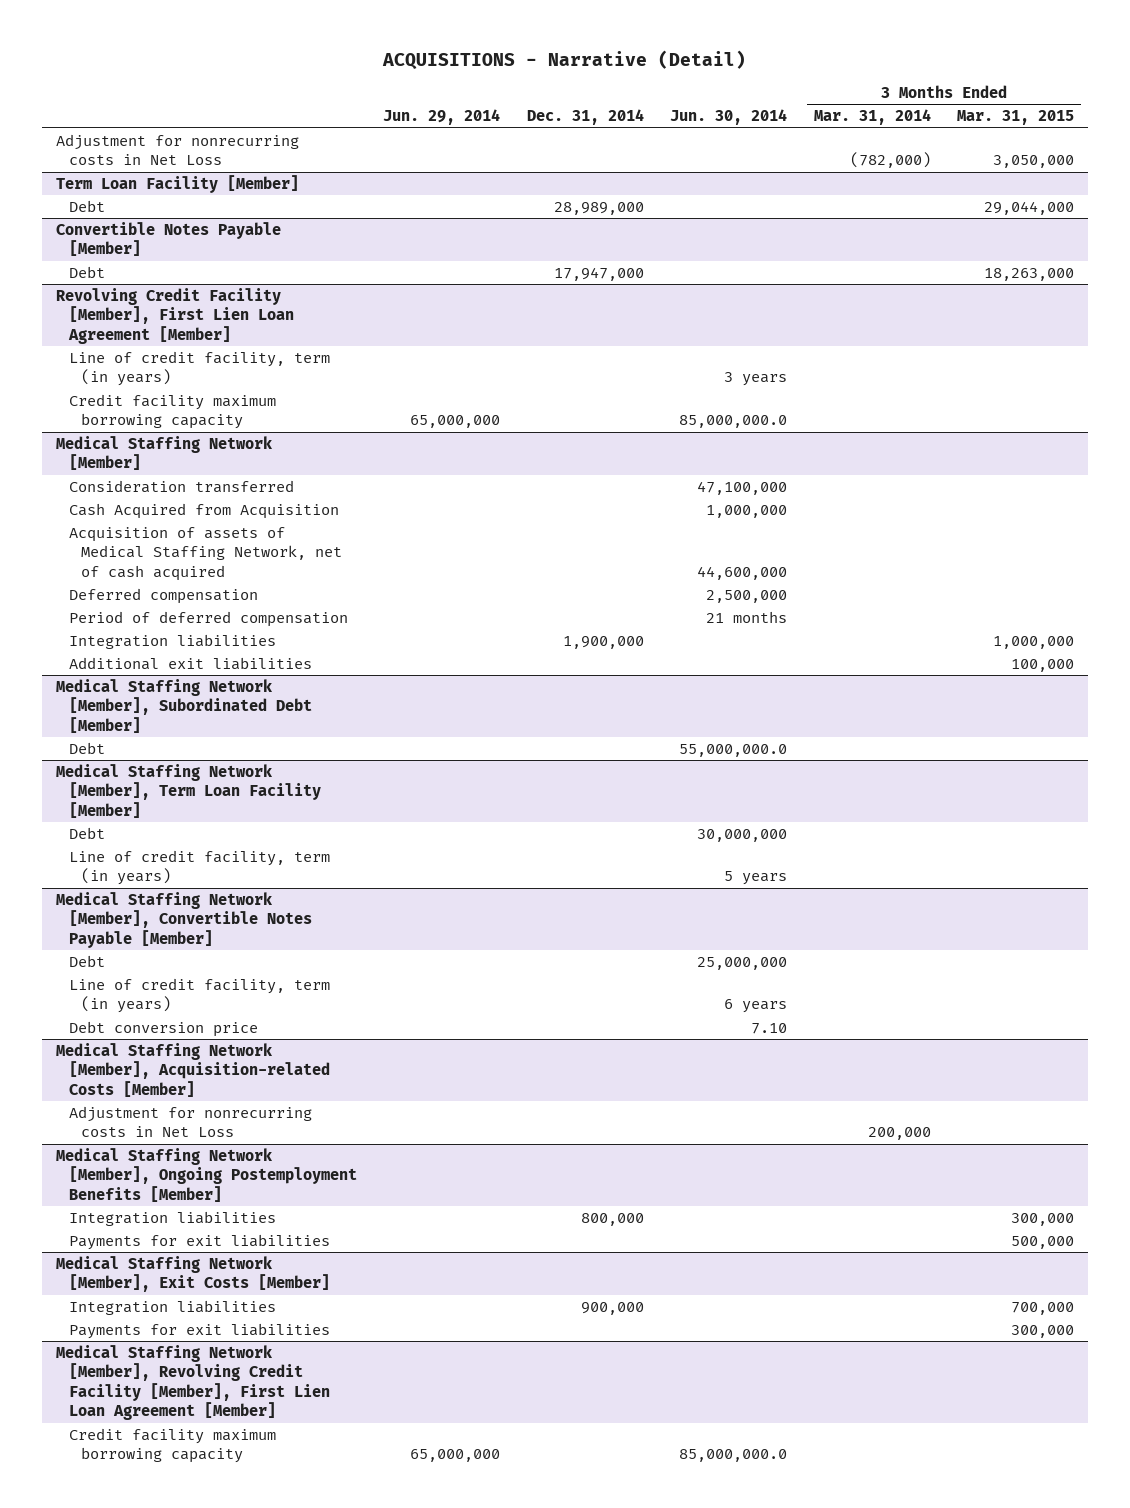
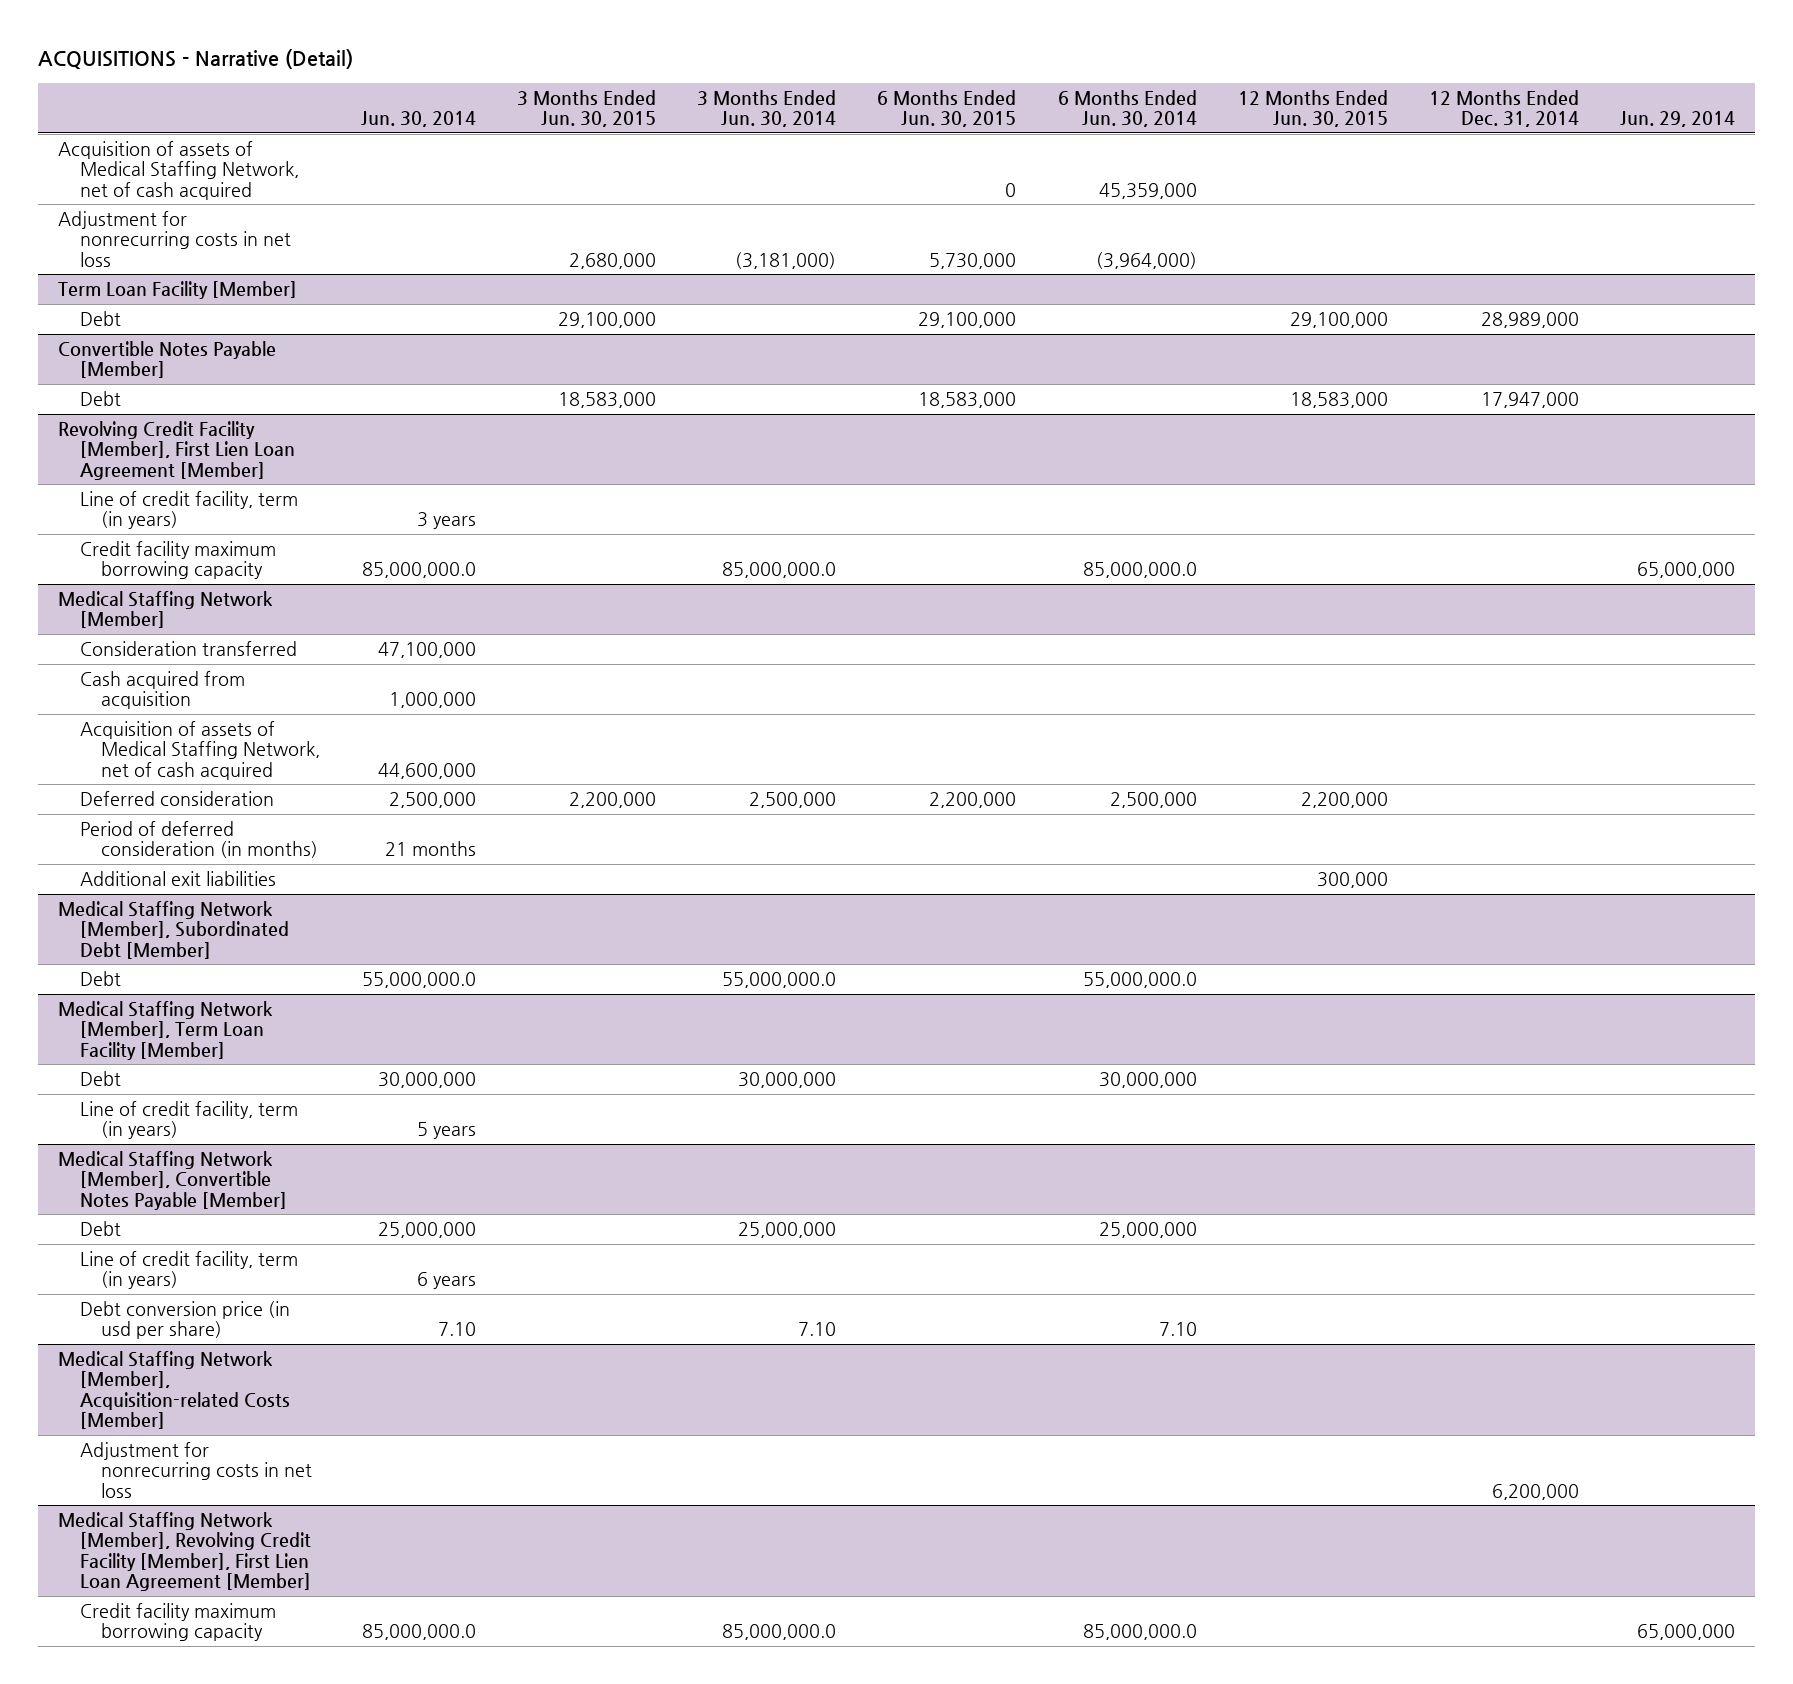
- | Jun. 29, 2014 | Dec. 31, 2014 | Jun. 30, 2014 | 3 Months Ended Mar. 31, 2014 | 3 Months Ended Mar. 31, 2015
+ | Jun. 30, 2014 | 3 Months Ended Jun. 30, 2015 | 3 Months Ended Jun. 30, 2014 | 6 Months Ended Jun. 30, 2015 | 6 Months Ended Jun. 30, 2014 | 12 Months Ended Jun. 30, 2015 | 12 Months Ended Dec. 31, 2014 | Jun. 29, 2014
- Adjustment for nonrecurring costs in Net Loss | | | | (782,000) | 3,050,000
+ Acquisition of assets of Medical Staffing Network, net of cash acquired | | | | 0 | 45,359,000 | | |
+ Adjustment for nonrecurring costs in net loss | | 2,680,000 | (3,181,000) | 5,730,000 | (3,964,000) | | |
@ Medical Staffing Network [Member]
- Cash Acquired from Acquisition | | | 1,000,000 | |
+ Cash acquired from acquisition | 1,000,000 | | | | | | |
- Deferred compensation | | | 2,500,000 | |
- Period of deferred compensation | | | 21 months | |
- Integration liabilities | | 1,900,000 | | | 1,000,000
+ Deferred consideration | 2,500,000 | 2,200,000 | 2,500,000 | 2,200,000 | 2,500,000 | 2,200,000 | |
+ Period of deferred consideration (in months) | 21 months | | | | | | |
@ Medical Staffing Network [Member], Convertible Notes Payable [Member]
- Debt conversion price | | | 7.10 | |
+ Debt conversion price (in usd per share) | 7.10 | | 7.10 | | 7.10 | | |
@ Medical Staffing Network [Member], Acquisition-related Costs [Member]
- Adjustment for nonrecurring costs in Net Loss | | | | 200,000 |
- Medical Staffing Network [Member], Ongoing Postemployment Benefits [Member]
- Integration liabilities | | 800,000 | | | 300,000
- Payments for exit liabilities | | | | | 500,000
- Medical Staffing Network [Member], Exit Costs [Member]
- Integration liabilities | | 900,000 | | | 700,000
- Payments for exit liabilities | | | | | 300,000
@ Medical Staffing Network [Member], Acquisition-related Costs [Member]
+ Adjustment for nonrecurring costs in net loss | | | | | | | 6,200,000 |

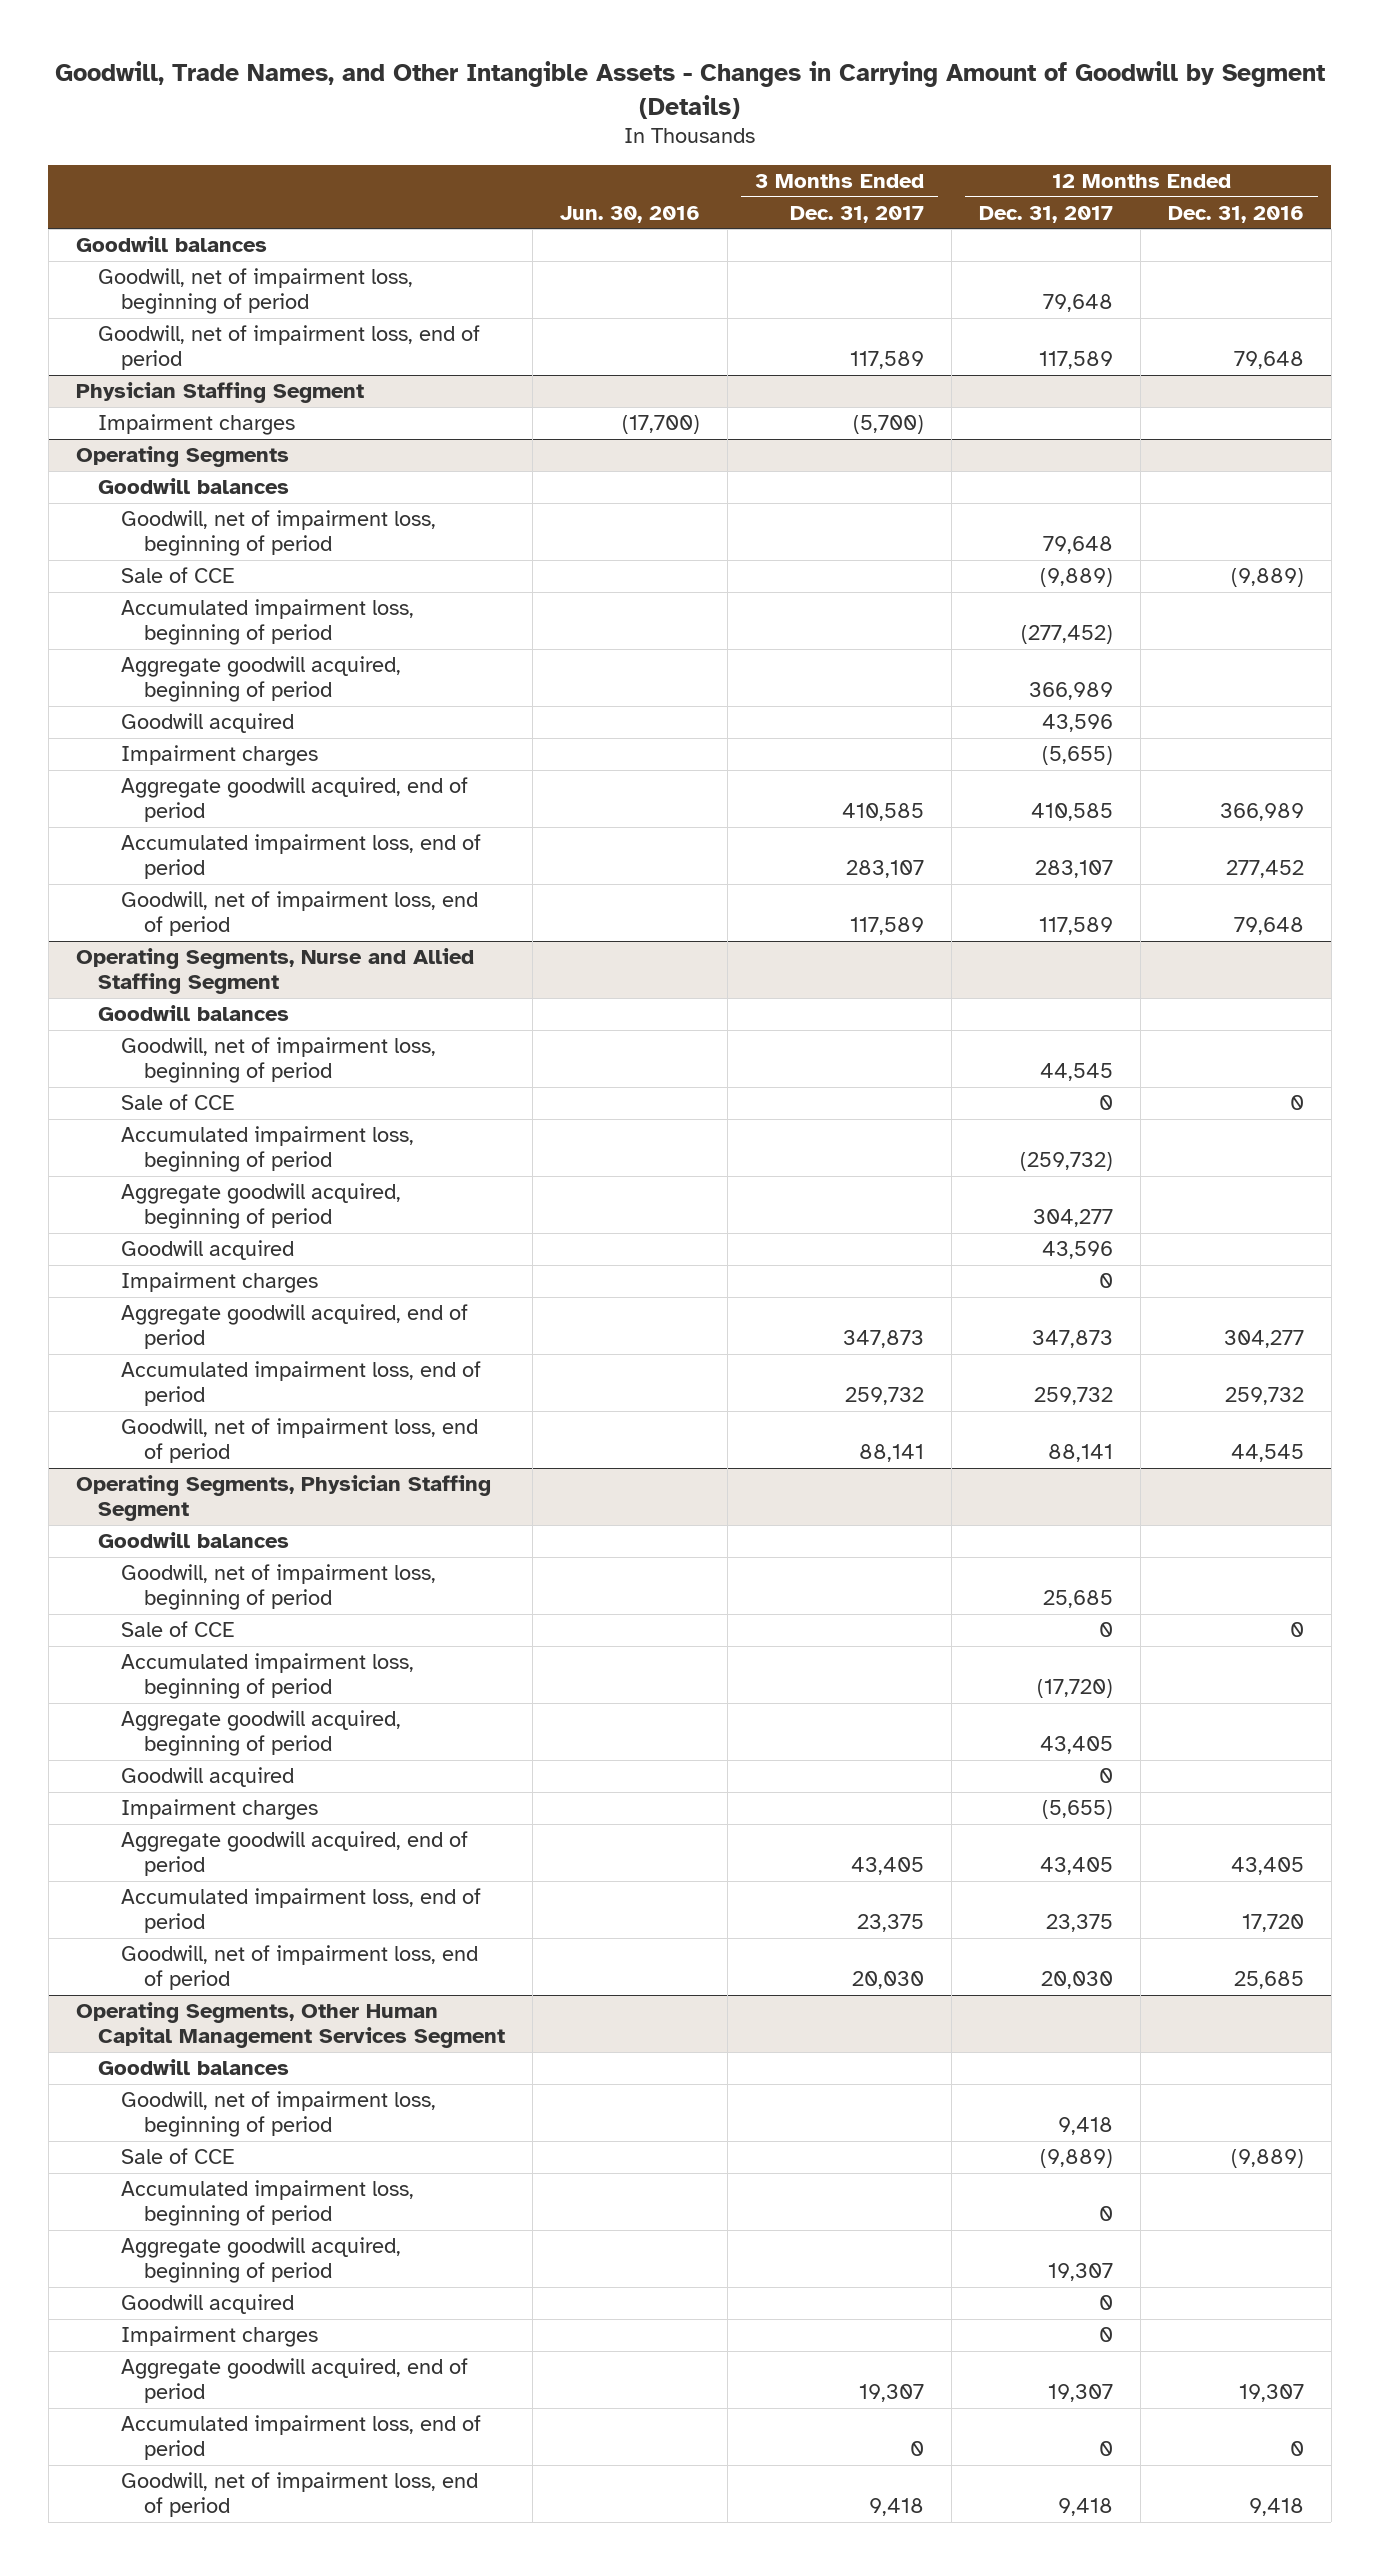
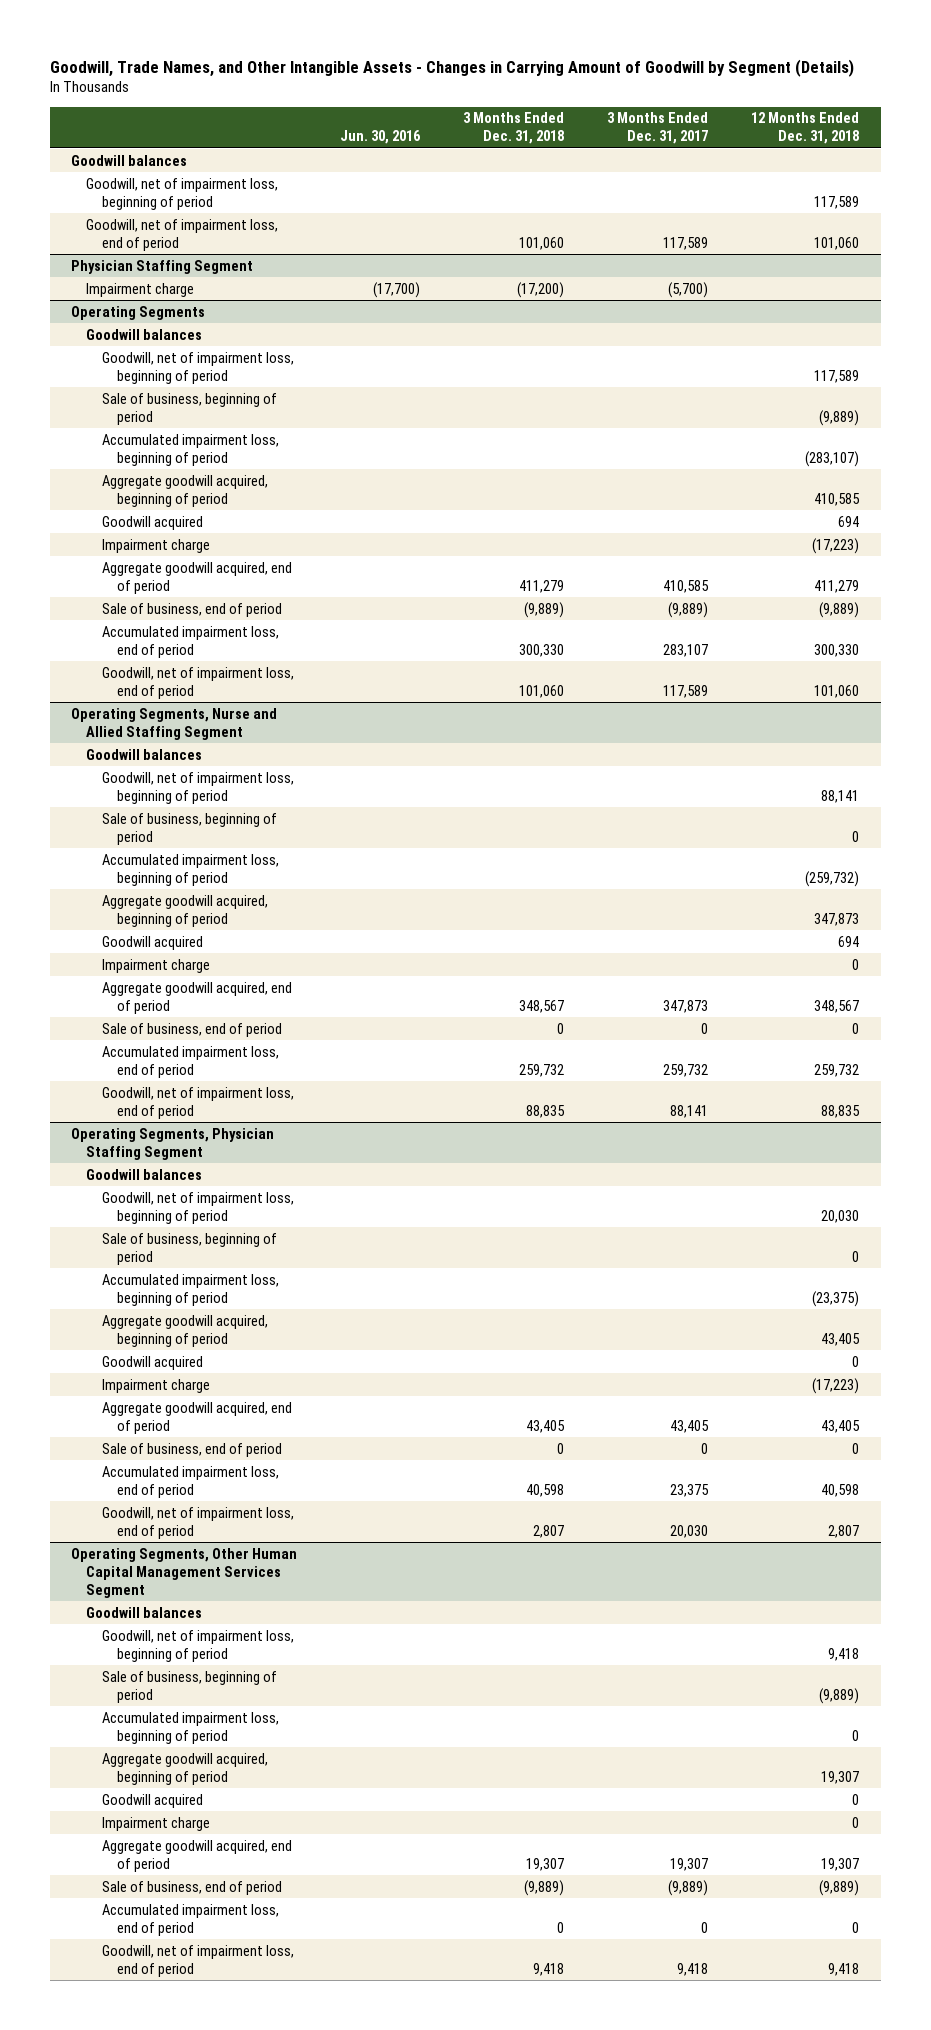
- | Jun. 30, 2016 | 3 Months Ended Dec. 31, 2017 | 12 Months Ended Dec. 31, 2017 | 12 Months Ended Dec. 31, 2016
+ | Jun. 30, 2016 | 3 Months Ended Dec. 31, 2018 | 3 Months Ended Dec. 31, 2017 | 12 Months Ended Dec. 31, 2018
@ Physician Staffing Segment
- Impairment charges | (17,700) | (5,700) | |
+ Impairment charge | (17,700) | (17,200) | (5,700) |
@ Operating Segments
- Sale of CCE | | | (9,889) | (9,889)
+ Sale of business, beginning of period | | | | (9,889)
- Impairment charges | | | (5,655) |
+ Impairment charge | | | | (17,223)
+ Sale of business, end of period | | (9,889) | (9,889) | (9,889)
@ Operating Segments, Nurse and Allied Staffing Segment
- Sale of CCE | | | 0 | 0
+ Sale of business, beginning of period | | | | 0
- Impairment charges | | | 0 |
+ Impairment charge | | | | 0
+ Sale of business, end of period | | 0 | 0 | 0
@ Operating Segments, Physician Staffing Segment
- Sale of CCE | | | 0 | 0
+ Sale of business, beginning of period | | | | 0
- Impairment charges | | | (5,655) |
+ Impairment charge | | | | (17,223)
+ Sale of business, end of period | | 0 | 0 | 0
@ Operating Segments, Other Human Capital Management Services Segment
- Sale of CCE | | | (9,889) | (9,889)
+ Sale of business, beginning of period | | | | (9,889)
- Impairment charges | | | 0 |
+ Impairment charge | | | | 0
+ Sale of business, end of period | | (9,889) | (9,889) | (9,889)

